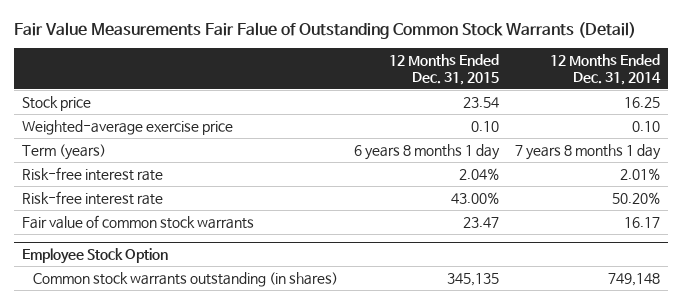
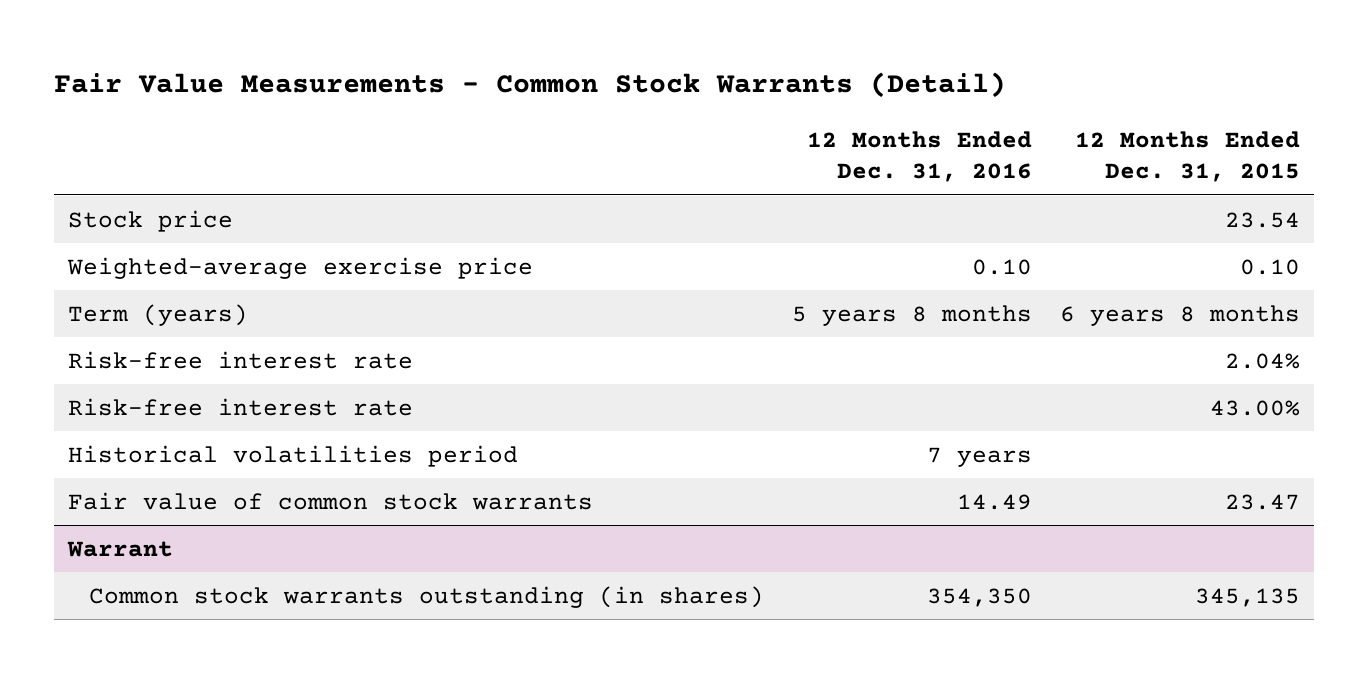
- Fair Value Measurements Fair Falue of Outstanding Common Stock Warrants (Detail)
+ Fair Value Measurements - Common Stock Warrants (Detail)
- | 12 Months Ended Dec. 31, 2015 | 12 Months Ended Dec. 31, 2014
+ | 12 Months Ended Dec. 31, 2016 | 12 Months Ended Dec. 31, 2015
- Term (years) | 6 years 8 months 1 day | 7 years 8 months 1 day
+ Term (years) | 5 years 8 months | 6 years 8 months
+ Historical volatilities period | 7 years |
- Employee Stock Option
+ Warrant

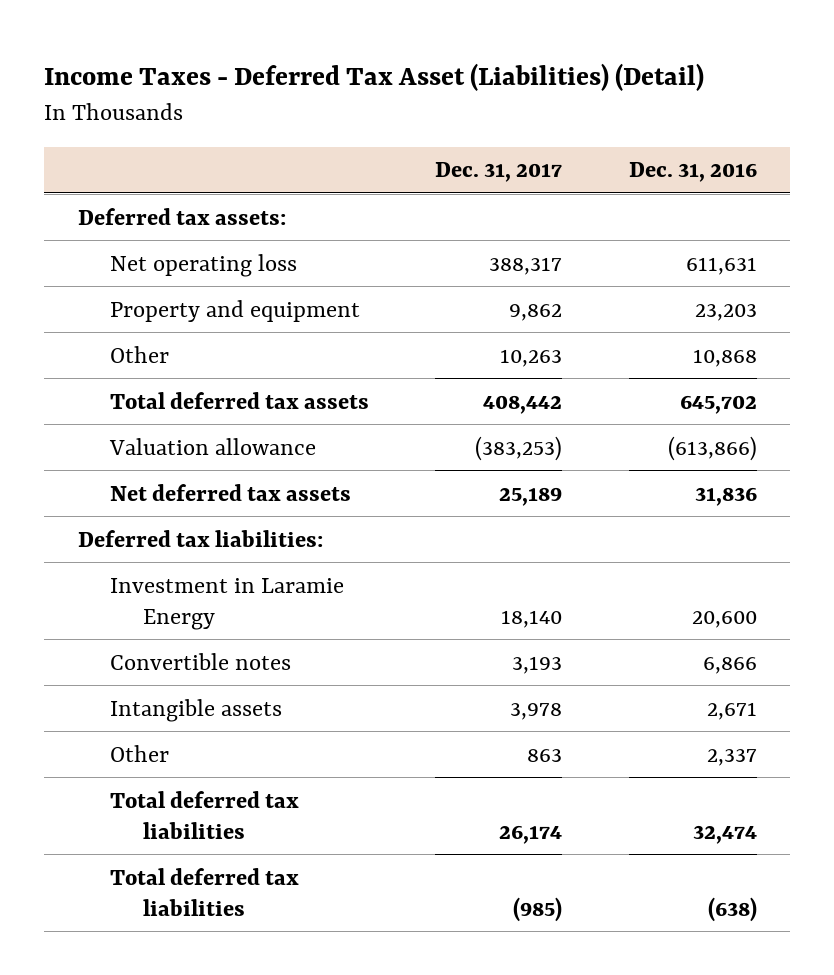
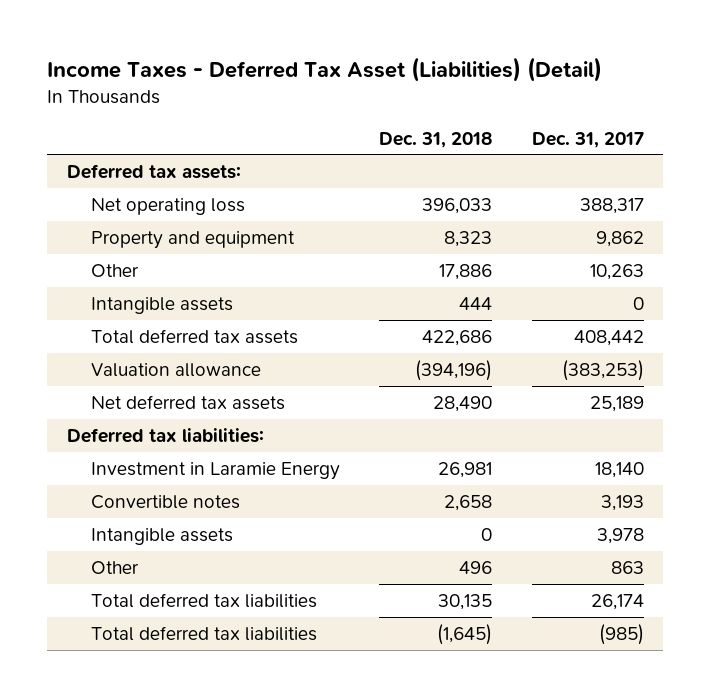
- | Dec. 31, 2017 | Dec. 31, 2016
+ | Dec. 31, 2018 | Dec. 31, 2017
+ Intangible assets | 444 | 0

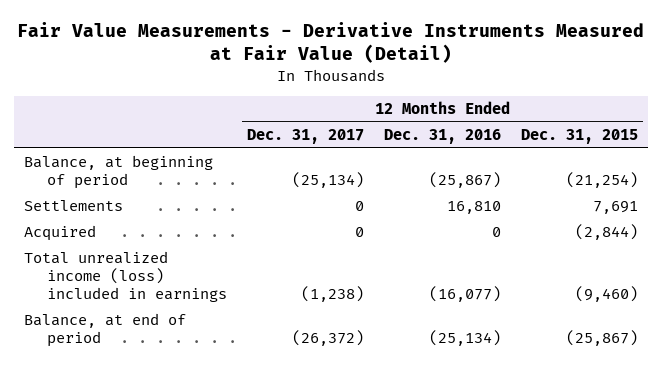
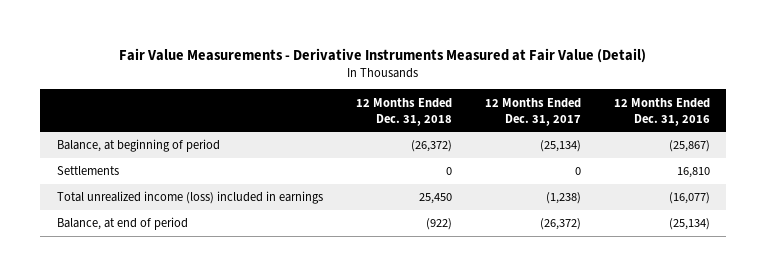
- | 12 Months Ended Dec. 31, 2017 | 12 Months Ended Dec. 31, 2016 | 12 Months Ended Dec. 31, 2015
+ | 12 Months Ended Dec. 31, 2018 | 12 Months Ended Dec. 31, 2017 | 12 Months Ended Dec. 31, 2016
- Acquired | 0 | 0 | (2,844)

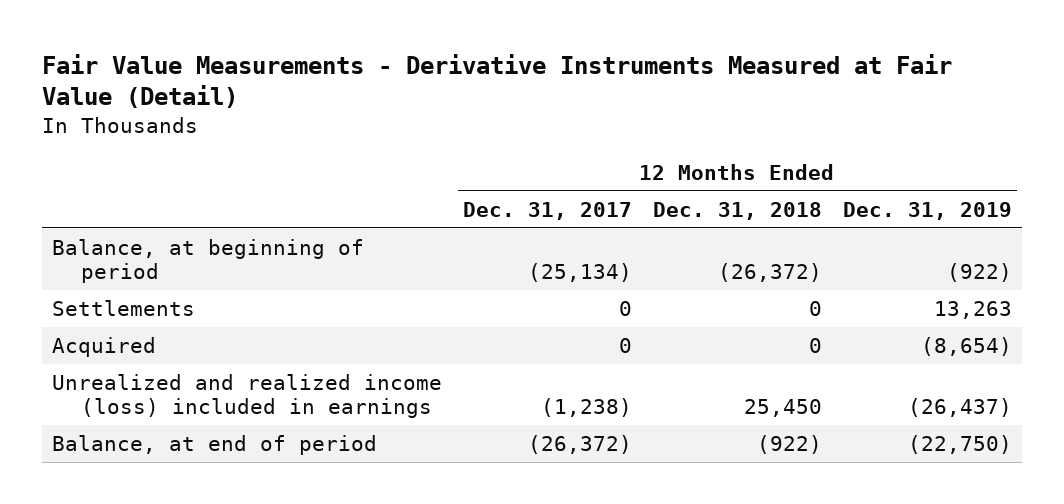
- | 12 Months Ended Dec. 31, 2018 | 12 Months Ended Dec. 31, 2017 | 12 Months Ended Dec. 31, 2016
+ | 12 Months Ended Dec. 31, 2017 | 12 Months Ended Dec. 31, 2018 | 12 Months Ended Dec. 31, 2019
- Total unrealized income (loss) included in earnings | 25,450 | (1,238) | (16,077)
+ Acquired | 0 | 0 | (8,654)
+ Unrealized and realized income (loss) included in earnings | (1,238) | 25,450 | (26,437)

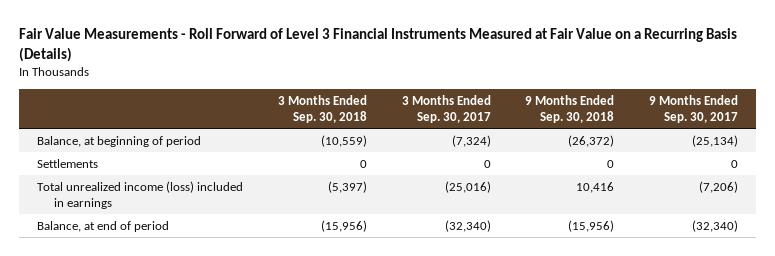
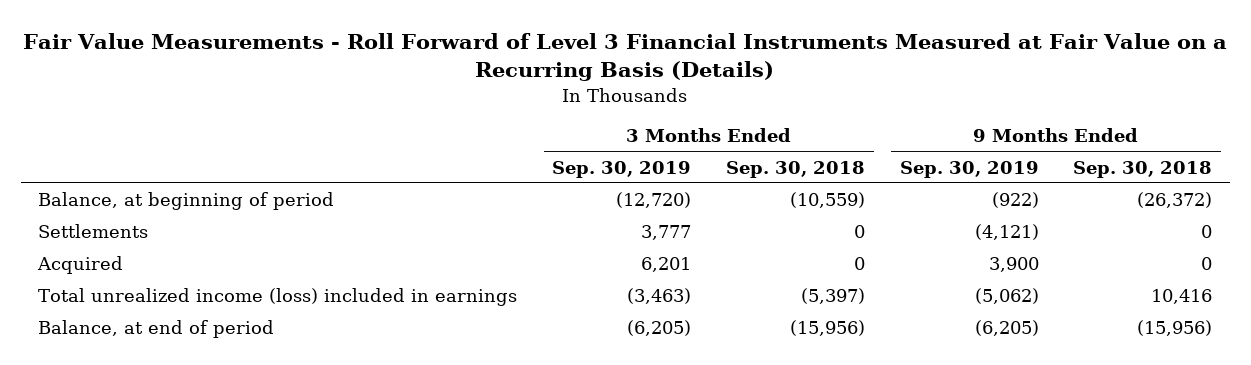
- | 3 Months Ended Sep. 30, 2018 | 3 Months Ended Sep. 30, 2017 | 9 Months Ended Sep. 30, 2018 | 9 Months Ended Sep. 30, 2017
+ | 3 Months Ended Sep. 30, 2019 | 3 Months Ended Sep. 30, 2018 | 9 Months Ended Sep. 30, 2019 | 9 Months Ended Sep. 30, 2018
+ Acquired | 6,201 | 0 | 3,900 | 0

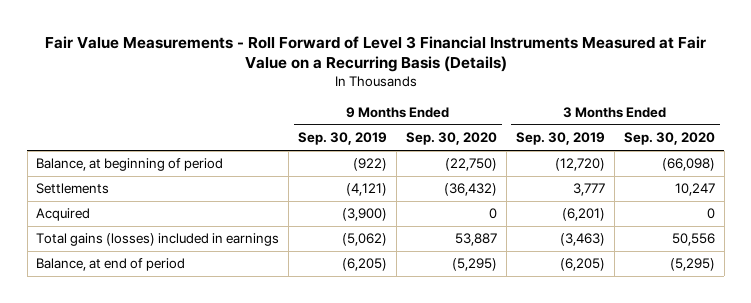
- | 3 Months Ended Sep. 30, 2019 | 3 Months Ended Sep. 30, 2018 | 9 Months Ended Sep. 30, 2019 | 9 Months Ended Sep. 30, 2018
+ | 9 Months Ended Sep. 30, 2019 | 9 Months Ended Sep. 30, 2020 | 3 Months Ended Sep. 30, 2019 | 3 Months Ended Sep. 30, 2020
- Acquired | 6,201 | 0 | 3,900 | 0
- Total unrealized income (loss) included in earnings | (3,463) | (5,397) | (5,062) | 10,416
+ Acquired | (3,900) | 0 | (6,201) | 0
+ Total gains (losses) included in earnings | (5,062) | 53,887 | (3,463) | 50,556

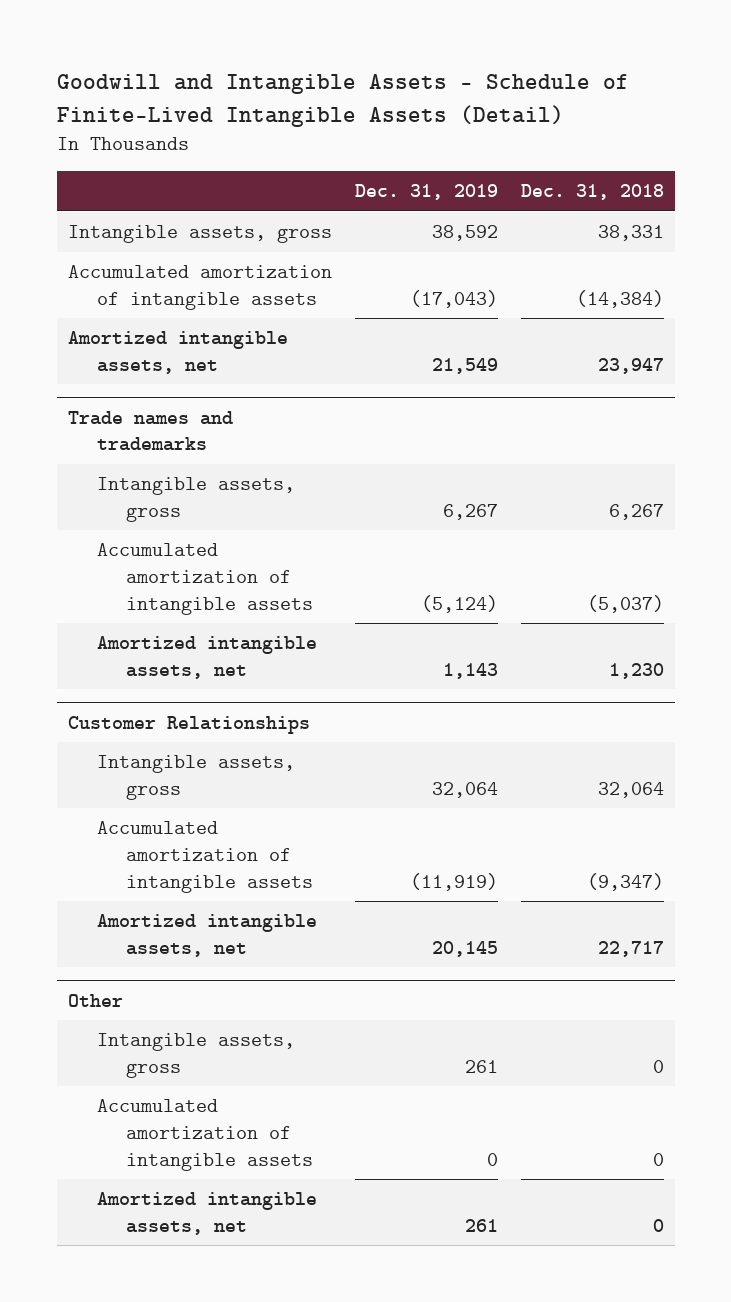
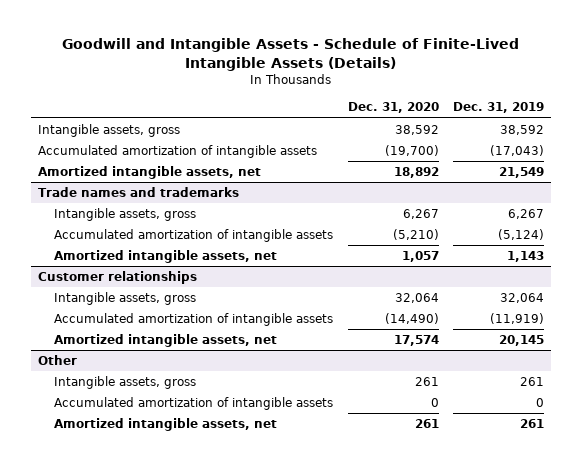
- Goodwill and Intangible Assets - Schedule of Finite-Lived Intangible Assets (Detail)
+ Goodwill and Intangible Assets - Schedule of Finite-Lived Intangible Assets (Details)
- | Dec. 31, 2019 | Dec. 31, 2018
+ | Dec. 31, 2020 | Dec. 31, 2019
- Customer Relationships
+ Customer relationships

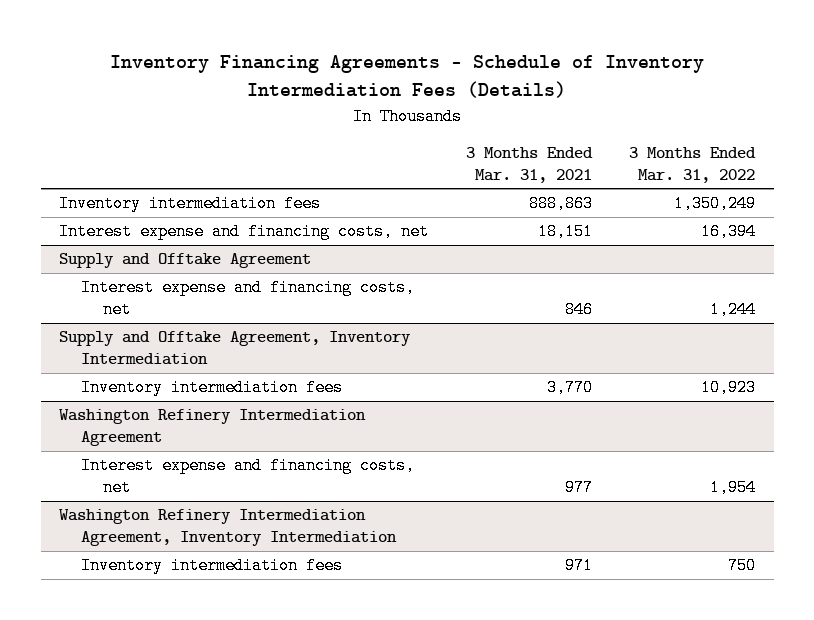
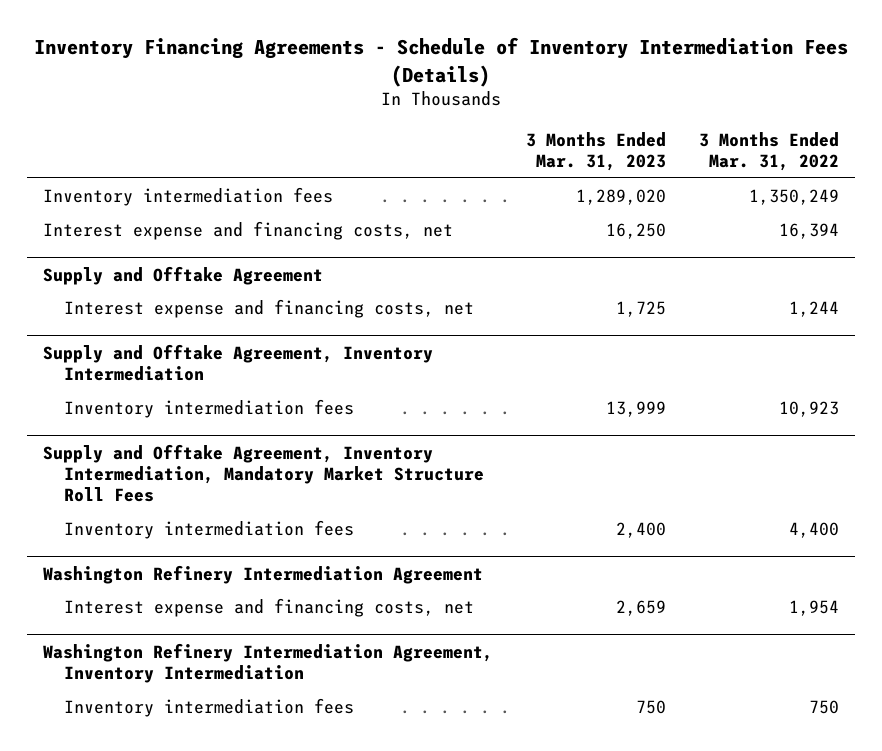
- | 3 Months Ended Mar. 31, 2021 | 3 Months Ended Mar. 31, 2022
+ | 3 Months Ended Mar. 31, 2023 | 3 Months Ended Mar. 31, 2022
+ Supply and Offtake Agreement, Inventory Intermediation, Mandatory Market Structure Roll Fees
+ Inventory intermediation fees | 2,400 | 4,400

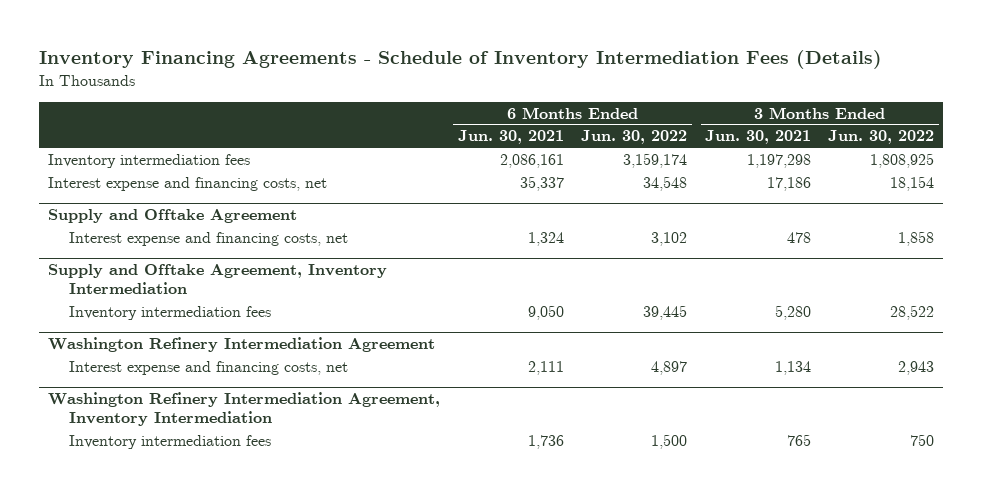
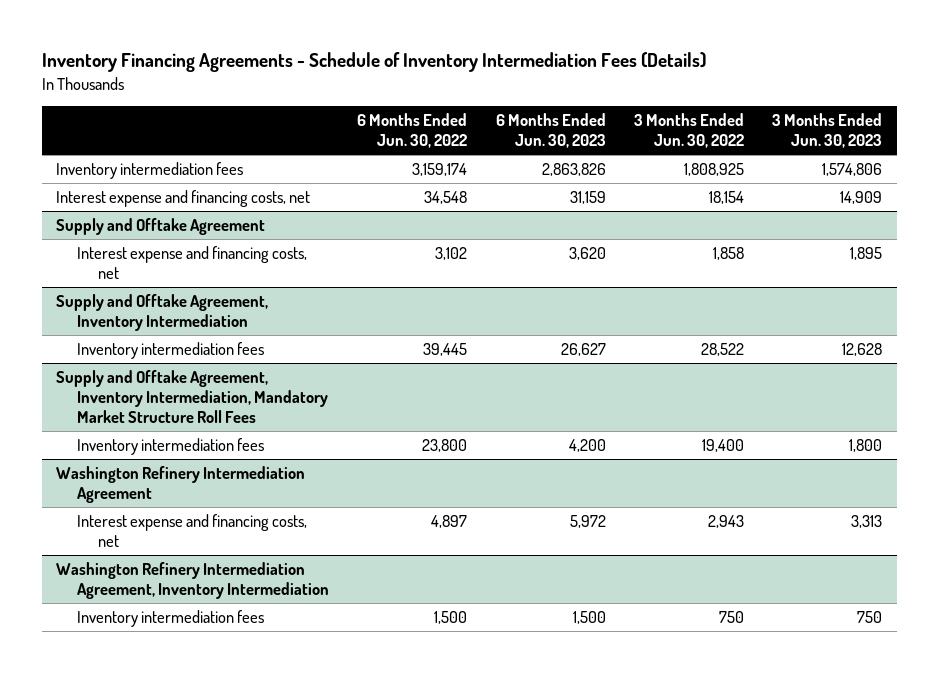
- | 6 Months Ended Jun. 30, 2021 | 6 Months Ended Jun. 30, 2022 | 3 Months Ended Jun. 30, 2021 | 3 Months Ended Jun. 30, 2022
+ | 6 Months Ended Jun. 30, 2022 | 6 Months Ended Jun. 30, 2023 | 3 Months Ended Jun. 30, 2022 | 3 Months Ended Jun. 30, 2023
+ Supply and Offtake Agreement, Inventory Intermediation, Mandatory Market Structure Roll Fees
+ Inventory intermediation fees | 23,800 | 4,200 | 19,400 | 1,800

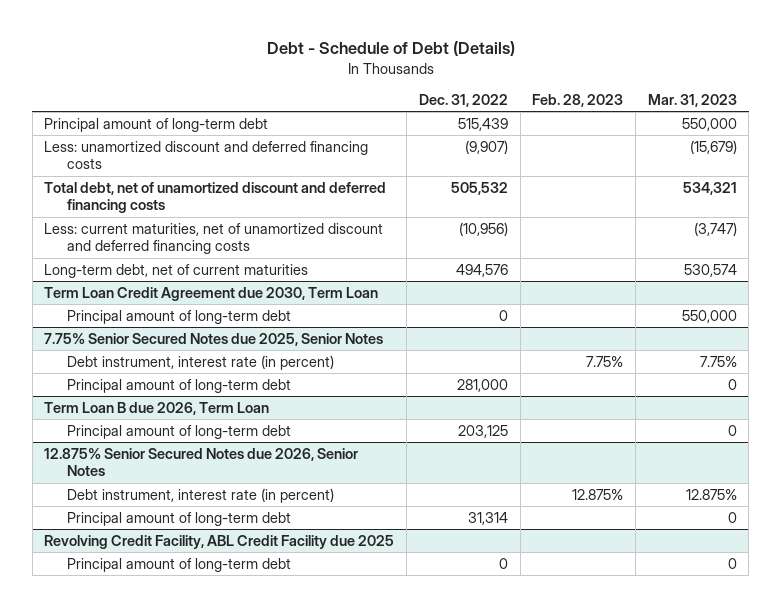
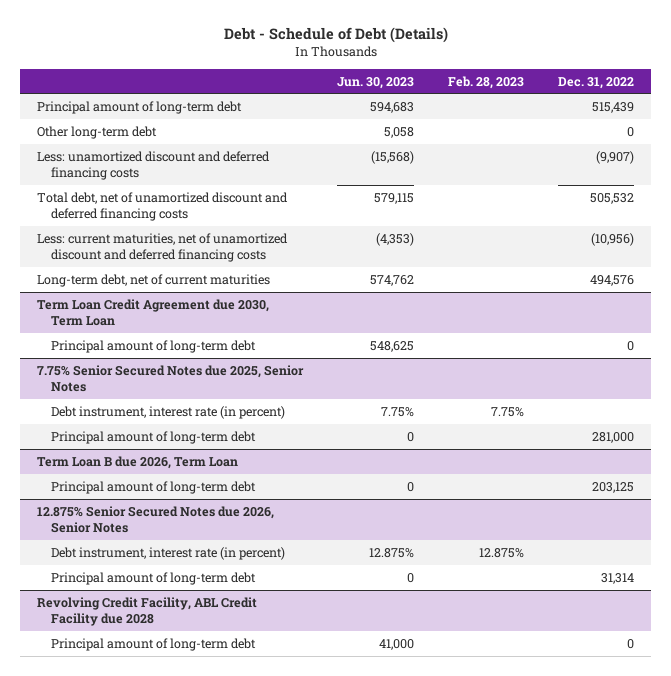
- | Dec. 31, 2022 | Feb. 28, 2023 | Mar. 31, 2023
+ | Jun. 30, 2023 | Feb. 28, 2023 | Dec. 31, 2022
+ Other long-term debt | 5,058 | | 0
- Revolving Credit Facility, ABL Credit Facility due 2025
+ Revolving Credit Facility, ABL Credit Facility due 2028

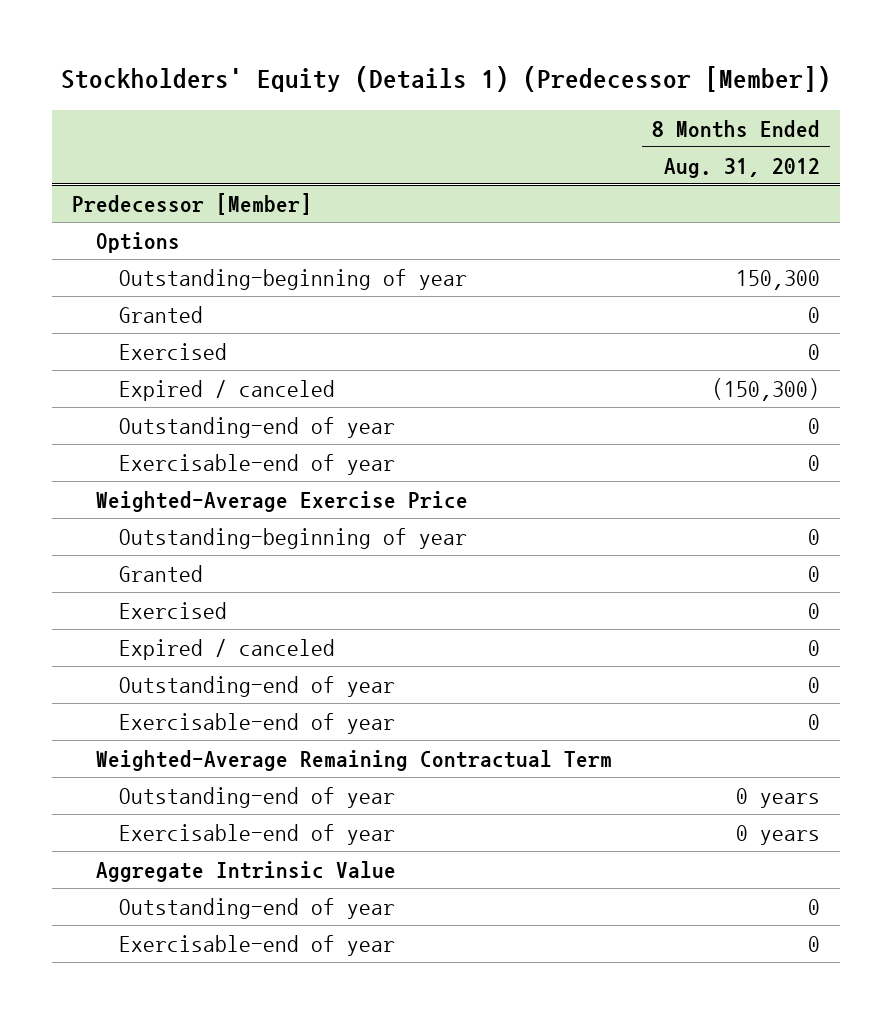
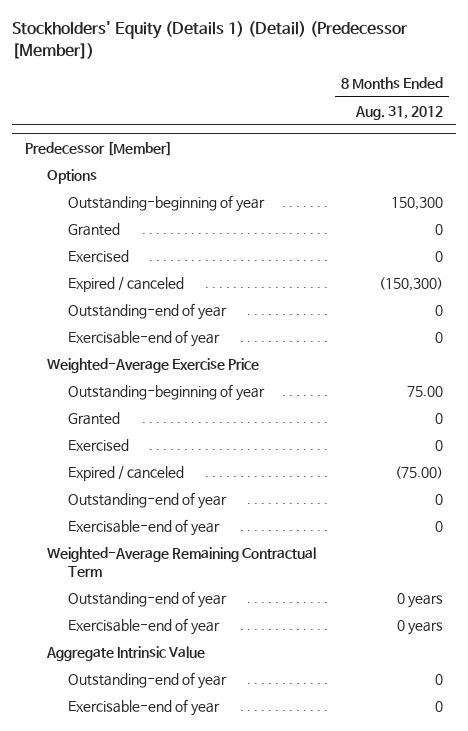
- Stockholders' Equity (Details 1) (Predecessor [Member])
+ Stockholders' Equity (Details 1) (Detail) (Predecessor [Member])
@ Predecessor [Member]
- Outstanding-beginning of year | 0
+ Outstanding-beginning of year | 75.00
- Expired / canceled | 0
+ Expired / canceled | (75.00)

